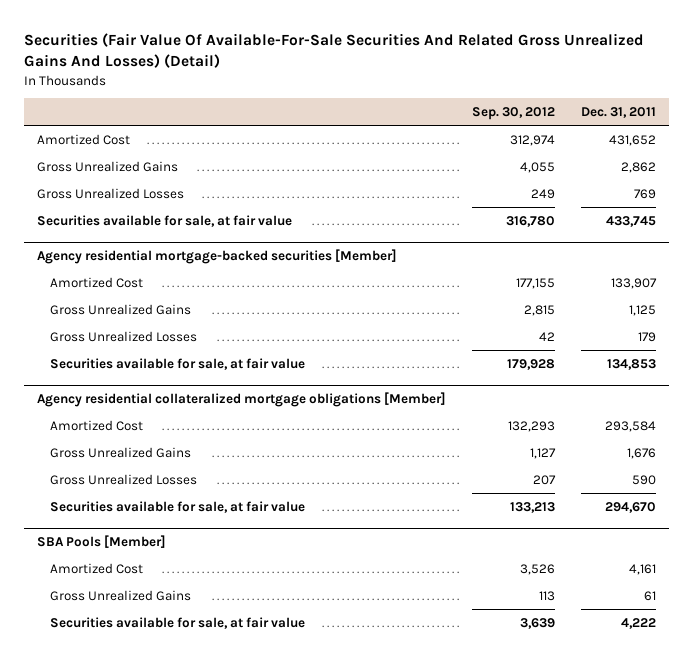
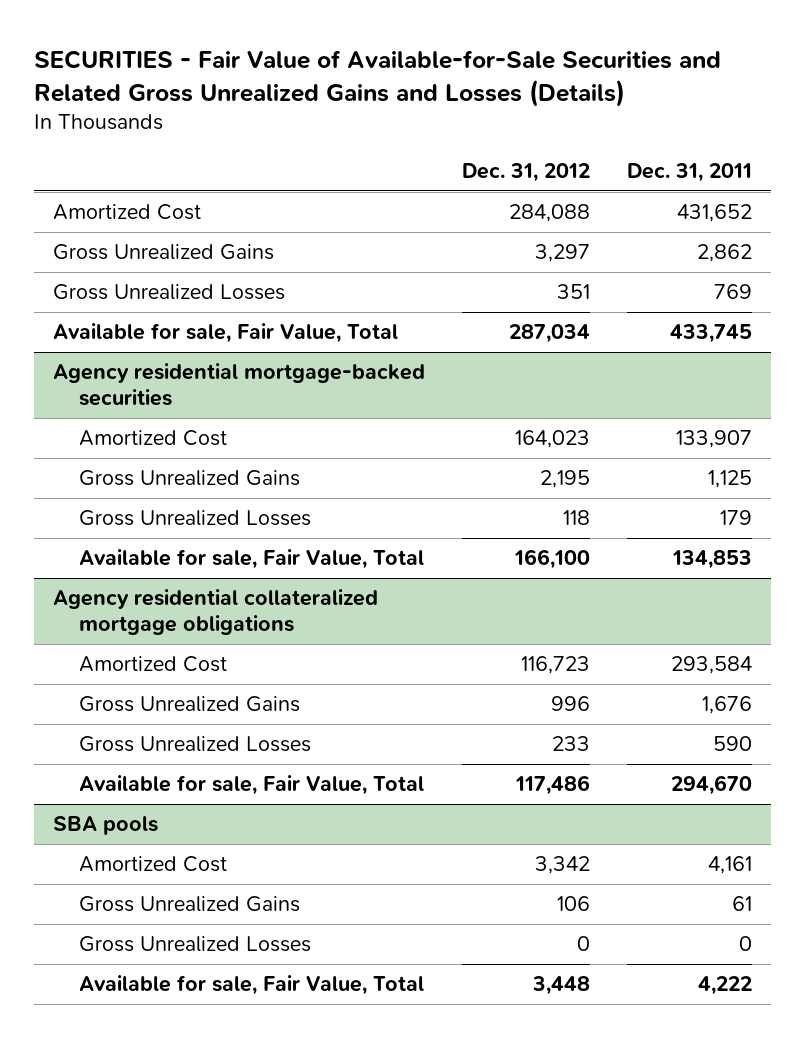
- Securities (Fair Value Of Available-For-Sale Securities And Related Gross Unrealized Gains And Losses) (Detail)
+ SECURITIES - Fair Value of Available-for-Sale Securities and Related Gross Unrealized Gains and Losses (Details)
- | Sep. 30, 2012 | Dec. 31, 2011
+ | Dec. 31, 2012 | Dec. 31, 2011
- Securities available for sale, at fair value | 316,780 | 433,745
- Agency residential mortgage-backed securities [Member]
+ Available for sale, Fair Value, Total | 287,034 | 433,745
+ Agency residential mortgage-backed securities
- Securities available for sale, at fair value | 179,928 | 134,853
- Agency residential collateralized mortgage obligations [Member]
+ Available for sale, Fair Value, Total | 166,100 | 134,853
+ Agency residential collateralized mortgage obligations
- Securities available for sale, at fair value | 133,213 | 294,670
- SBA Pools [Member]
+ Available for sale, Fair Value, Total | 117,486 | 294,670
+ SBA pools
- Securities available for sale, at fair value | 3,639 | 4,222
+ Gross Unrealized Losses | 0 | 0
+ Available for sale, Fair Value, Total | 3,448 | 4,222

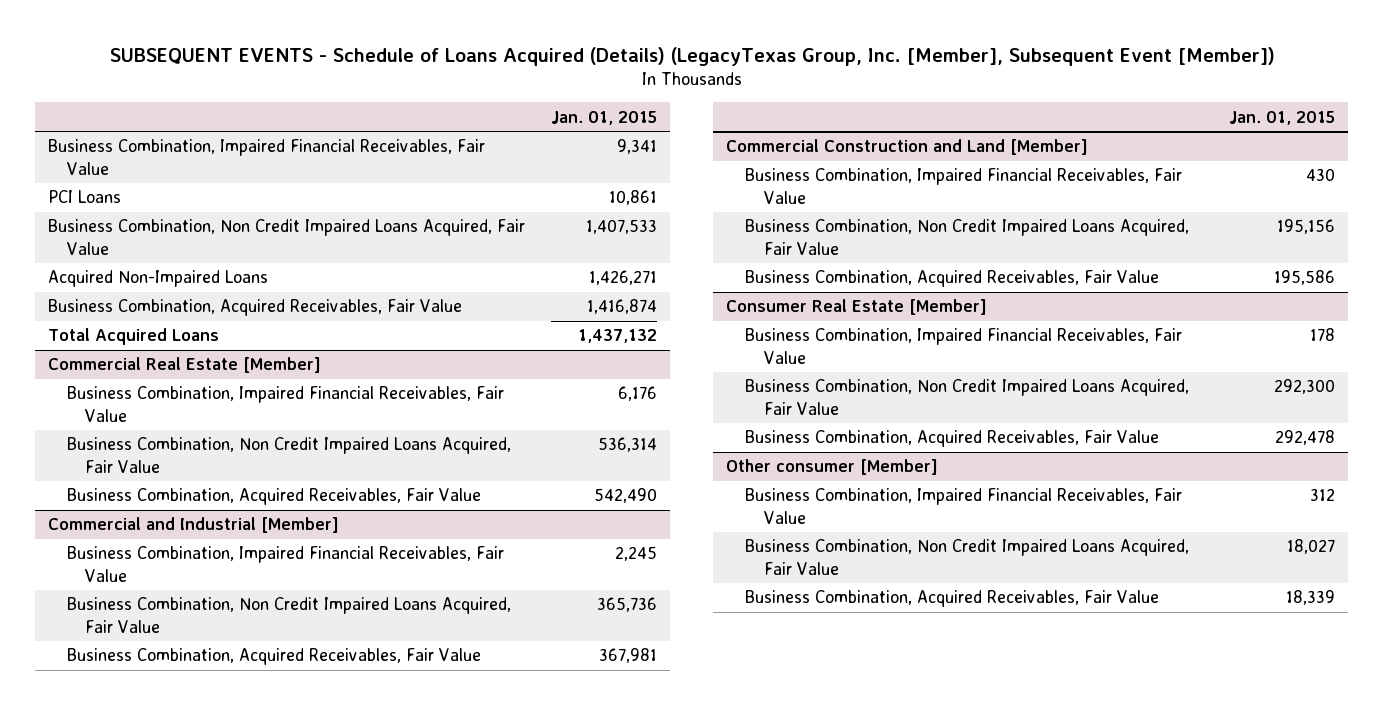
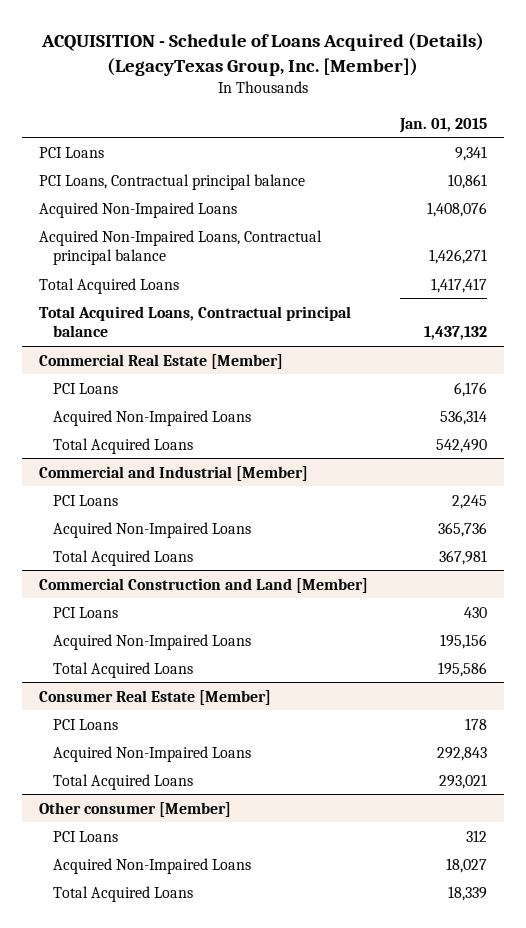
- SUBSEQUENT EVENTS - Schedule of Loans Acquired (Details) (LegacyTexas Group, Inc. [Member], Subsequent Event [Member])
+ ACQUISITION - Schedule of Loans Acquired (Details) (LegacyTexas Group, Inc. [Member])
- Business Combination, Impaired Financial Receivables, Fair Value | 9,341
- PCI Loans | 10,861
- Business Combination, Non Credit Impaired Loans Acquired, Fair Value | 1,407,533
- Acquired Non-Impaired Loans | 1,426,271
- Business Combination, Acquired Receivables, Fair Value | 1,416,874
- Total Acquired Loans | 1,437,132
+ PCI Loans | 9,341
+ PCI Loans, Contractual principal balance | 10,861
+ Acquired Non-Impaired Loans | 1,408,076
+ Acquired Non-Impaired Loans, Contractual principal balance | 1,426,271
+ Total Acquired Loans | 1,417,417
+ Total Acquired Loans, Contractual principal balance | 1,437,132
@ Commercial Real Estate [Member]
- Business Combination, Impaired Financial Receivables, Fair Value | 6,176
- Business Combination, Non Credit Impaired Loans Acquired, Fair Value | 536,314
- Business Combination, Acquired Receivables, Fair Value | 542,490
+ PCI Loans | 6,176
+ Acquired Non-Impaired Loans | 536,314
+ Total Acquired Loans | 542,490
@ Commercial and Industrial [Member]
- Business Combination, Impaired Financial Receivables, Fair Value | 2,245
- Business Combination, Non Credit Impaired Loans Acquired, Fair Value | 365,736
- Business Combination, Acquired Receivables, Fair Value | 367,981
+ PCI Loans | 2,245
+ Acquired Non-Impaired Loans | 365,736
+ Total Acquired Loans | 367,981
@ Commercial Construction and Land [Member]
- Business Combination, Impaired Financial Receivables, Fair Value | 430
- Business Combination, Non Credit Impaired Loans Acquired, Fair Value | 195,156
- Business Combination, Acquired Receivables, Fair Value | 195,586
+ PCI Loans | 430
+ Acquired Non-Impaired Loans | 195,156
+ Total Acquired Loans | 195,586
@ Consumer Real Estate [Member]
- Business Combination, Impaired Financial Receivables, Fair Value | 178
- Business Combination, Non Credit Impaired Loans Acquired, Fair Value | 292,300
- Business Combination, Acquired Receivables, Fair Value | 292,478
+ PCI Loans | 178
+ Acquired Non-Impaired Loans | 292,843
+ Total Acquired Loans | 293,021
@ Other consumer [Member]
- Business Combination, Impaired Financial Receivables, Fair Value | 312
- Business Combination, Non Credit Impaired Loans Acquired, Fair Value | 18,027
- Business Combination, Acquired Receivables, Fair Value | 18,339
+ PCI Loans | 312
+ Acquired Non-Impaired Loans | 18,027
+ Total Acquired Loans | 18,339

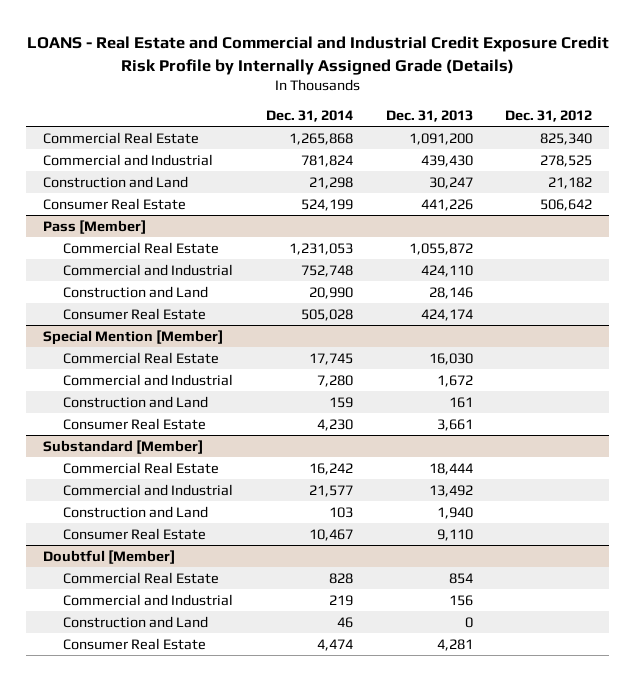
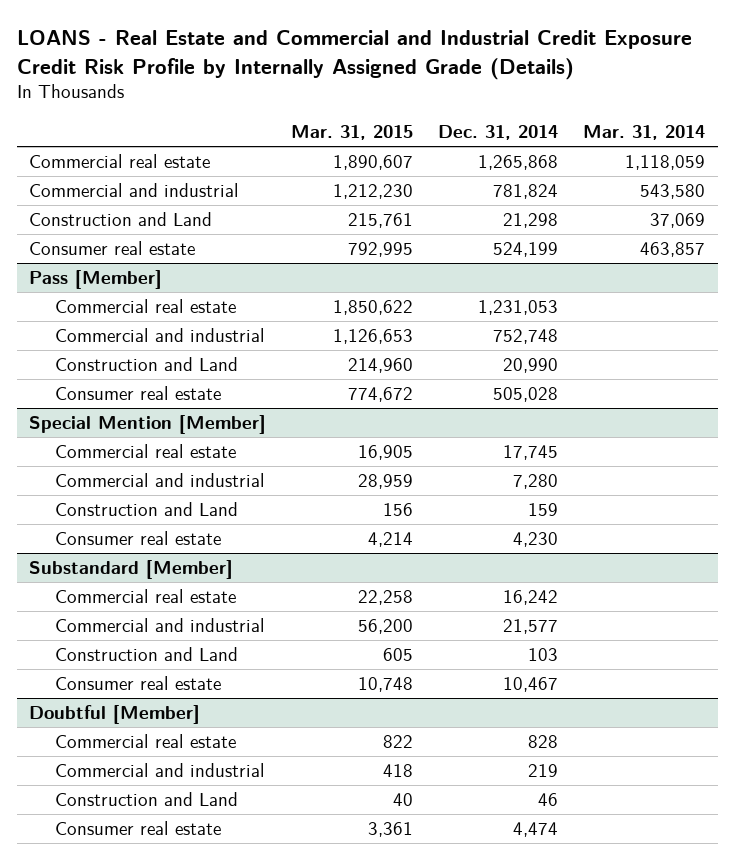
- | Dec. 31, 2014 | Dec. 31, 2013 | Dec. 31, 2012
+ | Mar. 31, 2015 | Dec. 31, 2014 | Mar. 31, 2014
- Commercial Real Estate | 1,265,868 | 1,091,200 | 825,340
- Commercial and Industrial | 781,824 | 439,430 | 278,525
+ Commercial real estate | 1,890,607 | 1,265,868 | 1,118,059
+ Commercial and industrial | 1,212,230 | 781,824 | 543,580
- Consumer Real Estate | 524,199 | 441,226 | 506,642
+ Consumer real estate | 792,995 | 524,199 | 463,857
@ Pass [Member]
- Commercial Real Estate | 1,231,053 | 1,055,872 |
- Commercial and Industrial | 752,748 | 424,110 |
+ Commercial real estate | 1,850,622 | 1,231,053 |
+ Commercial and industrial | 1,126,653 | 752,748 |
- Consumer Real Estate | 505,028 | 424,174 |
+ Consumer real estate | 774,672 | 505,028 |
@ Special Mention [Member]
- Commercial Real Estate | 17,745 | 16,030 |
- Commercial and Industrial | 7,280 | 1,672 |
+ Commercial real estate | 16,905 | 17,745 |
+ Commercial and industrial | 28,959 | 7,280 |
- Consumer Real Estate | 4,230 | 3,661 |
+ Consumer real estate | 4,214 | 4,230 |
@ Substandard [Member]
- Commercial Real Estate | 16,242 | 18,444 |
- Commercial and Industrial | 21,577 | 13,492 |
+ Commercial real estate | 22,258 | 16,242 |
+ Commercial and industrial | 56,200 | 21,577 |
- Consumer Real Estate | 10,467 | 9,110 |
+ Consumer real estate | 10,748 | 10,467 |
@ Doubtful [Member]
- Commercial Real Estate | 828 | 854 |
- Commercial and Industrial | 219 | 156 |
+ Commercial real estate | 822 | 828 |
+ Commercial and industrial | 418 | 219 |
- Consumer Real Estate | 4,474 | 4,281 |
+ Consumer real estate | 3,361 | 4,474 |

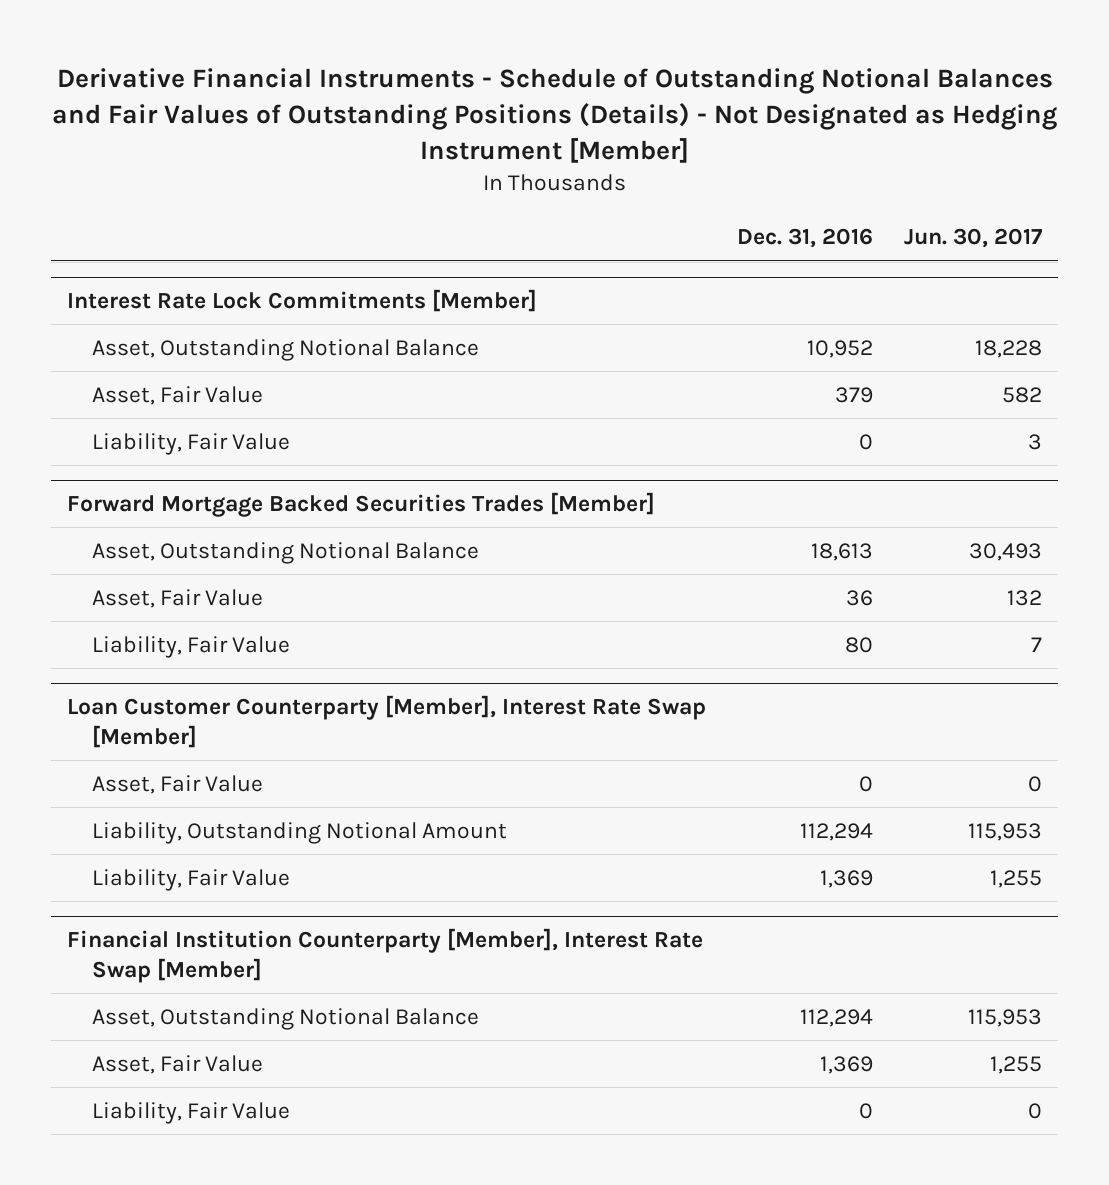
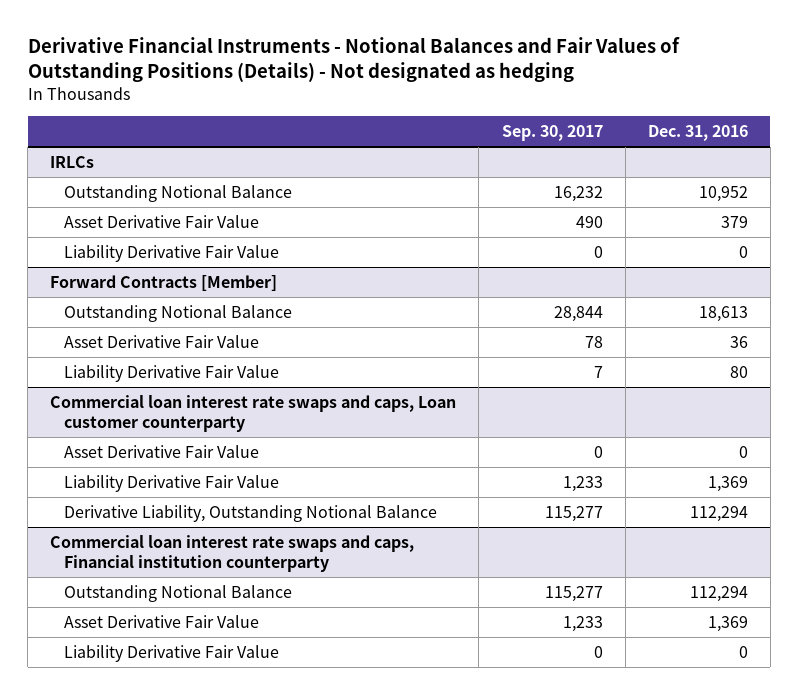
- Derivative Financial Instruments - Schedule of Outstanding Notional Balances and Fair Values of Outstanding Positions (Details) - Not Designated as Hedging Instrument [Member]
+ Derivative Financial Instruments - Notional Balances and Fair Values of Outstanding Positions (Details) - Not designated as hedging
- | Dec. 31, 2016 | Jun. 30, 2017
+ | Sep. 30, 2017 | Dec. 31, 2016
- Interest Rate Lock Commitments [Member]
- Asset, Outstanding Notional Balance | 10,952 | 18,228
- Asset, Fair Value | 379 | 582
- Liability, Fair Value | 0 | 3
- Forward Mortgage Backed Securities Trades [Member]
- Asset, Outstanding Notional Balance | 18,613 | 30,493
- Asset, Fair Value | 36 | 132
- Liability, Fair Value | 80 | 7
- Loan Customer Counterparty [Member], Interest Rate Swap [Member]
- Asset, Fair Value | 0 | 0
- Liability, Outstanding Notional Amount | 112,294 | 115,953
- Liability, Fair Value | 1,369 | 1,255
- Financial Institution Counterparty [Member], Interest Rate Swap [Member]
- Asset, Outstanding Notional Balance | 112,294 | 115,953
- Asset, Fair Value | 1,369 | 1,255
- Liability, Fair Value | 0 | 0
+ IRLCs
+ Outstanding Notional Balance | 16,232 | 10,952
+ Asset Derivative Fair Value | 490 | 379
+ Liability Derivative Fair Value | 0 | 0
+ Forward Contracts [Member]
+ Outstanding Notional Balance | 28,844 | 18,613
+ Asset Derivative Fair Value | 78 | 36
+ Liability Derivative Fair Value | 7 | 80
+ Commercial loan interest rate swaps and caps, Loan customer counterparty
+ Asset Derivative Fair Value | 0 | 0
+ Liability Derivative Fair Value | 1,233 | 1,369
+ Derivative Liability, Outstanding Notional Balance | 115,277 | 112,294
+ Commercial loan interest rate swaps and caps, Financial institution counterparty
+ Outstanding Notional Balance | 115,277 | 112,294
+ Asset Derivative Fair Value | 1,233 | 1,369
+ Liability Derivative Fair Value | 0 | 0

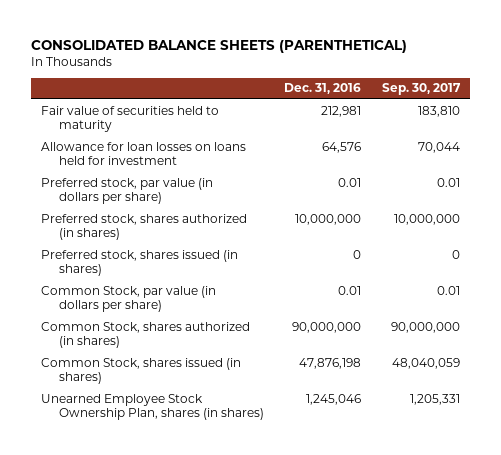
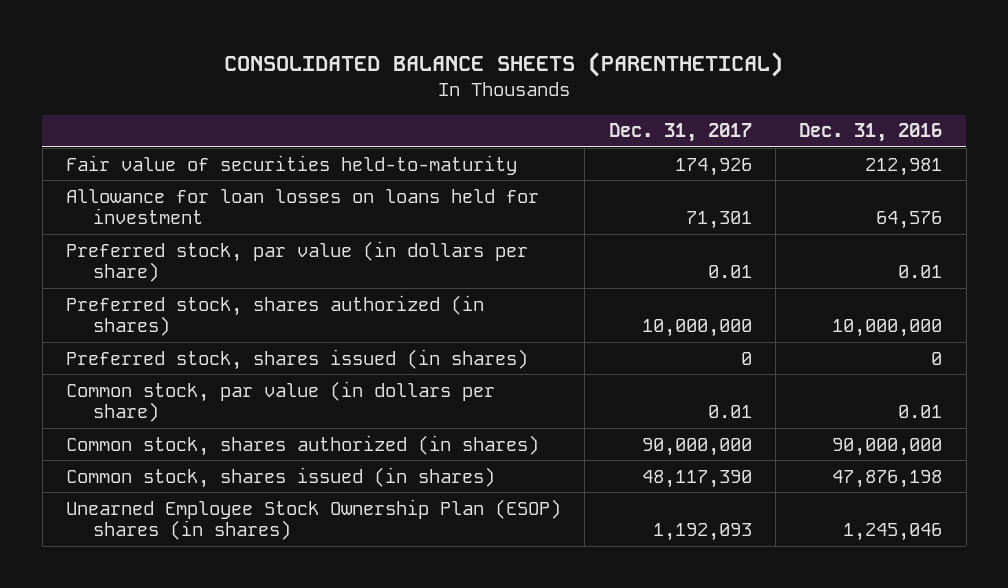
- | Dec. 31, 2016 | Sep. 30, 2017
+ | Dec. 31, 2017 | Dec. 31, 2016
- Fair value of securities held to maturity | 212,981 | 183,810
+ Fair value of securities held-to-maturity | 174,926 | 212,981
- Common Stock, par value (in dollars per share) | 0.01 | 0.01
- Common Stock, shares authorized (in shares) | 90,000,000 | 90,000,000
- Common Stock, shares issued (in shares) | 47,876,198 | 48,040,059
- Unearned Employee Stock Ownership Plan, shares (in shares) | 1,245,046 | 1,205,331
+ Common stock, par value (in dollars per share) | 0.01 | 0.01
+ Common stock, shares authorized (in shares) | 90,000,000 | 90,000,000
+ Common stock, shares issued (in shares) | 48,117,390 | 47,876,198
+ Unearned Employee Stock Ownership Plan (ESOP) shares (in shares) | 1,192,093 | 1,245,046

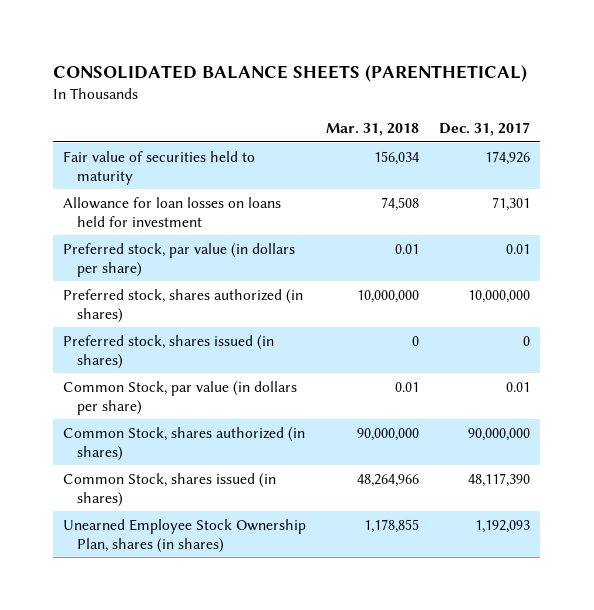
- | Dec. 31, 2017 | Dec. 31, 2016
+ | Mar. 31, 2018 | Dec. 31, 2017
- Fair value of securities held-to-maturity | 174,926 | 212,981
+ Fair value of securities held to maturity | 156,034 | 174,926
- Common stock, par value (in dollars per share) | 0.01 | 0.01
- Common stock, shares authorized (in shares) | 90,000,000 | 90,000,000
- Common stock, shares issued (in shares) | 48,117,390 | 47,876,198
- Unearned Employee Stock Ownership Plan (ESOP) shares (in shares) | 1,192,093 | 1,245,046
+ Common Stock, par value (in dollars per share) | 0.01 | 0.01
+ Common Stock, shares authorized (in shares) | 90,000,000 | 90,000,000
+ Common Stock, shares issued (in shares) | 48,264,966 | 48,117,390
+ Unearned Employee Stock Ownership Plan, shares (in shares) | 1,178,855 | 1,192,093

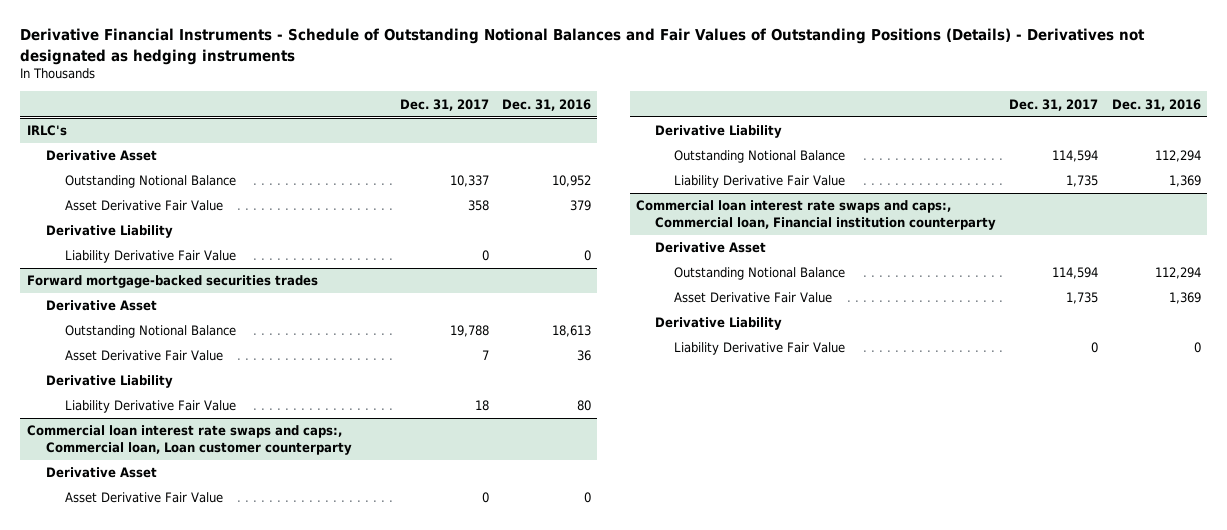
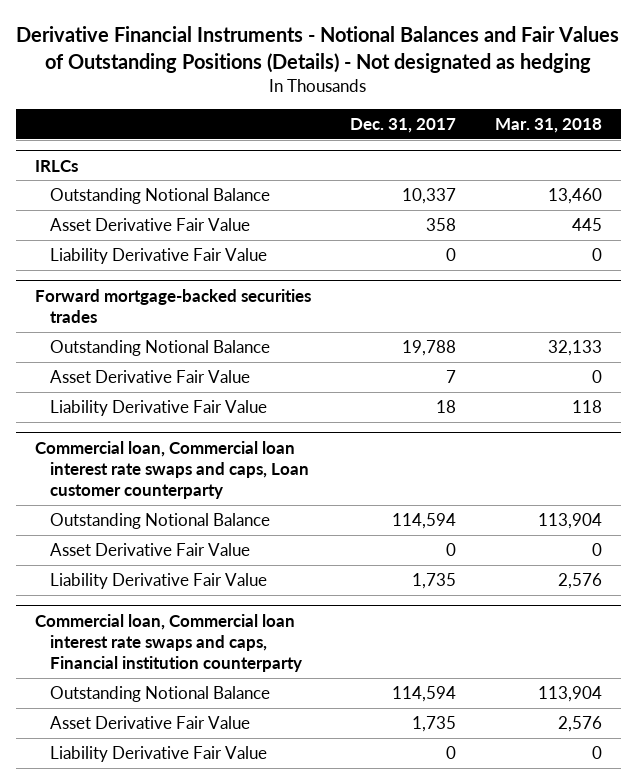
- Derivative Financial Instruments - Schedule of Outstanding Notional Balances and Fair Values of Outstanding Positions (Details) - Derivatives not designated as hedging instruments
+ Derivative Financial Instruments - Notional Balances and Fair Values of Outstanding Positions (Details) - Not designated as hedging
- | Dec. 31, 2017 | Dec. 31, 2016
+ | Dec. 31, 2017 | Mar. 31, 2018
- IRLC's
- Derivative Asset
+ IRLCs
- Derivative Liability
@ Forward mortgage-backed securities trades
- Derivative Asset
- Derivative Liability
- Commercial loan interest rate swaps and caps:, Commercial loan, Loan customer counterparty
- Derivative Asset
- Asset Derivative Fair Value | 0 | 0
- Derivative Liability
+ Commercial loan, Commercial loan interest rate swaps and caps, Loan customer counterparty
+ Asset Derivative Fair Value | 0 | 0
- Commercial loan interest rate swaps and caps:, Commercial loan, Financial institution counterparty
- Derivative Asset
+ Commercial loan, Commercial loan interest rate swaps and caps, Financial institution counterparty
- Derivative Liability

